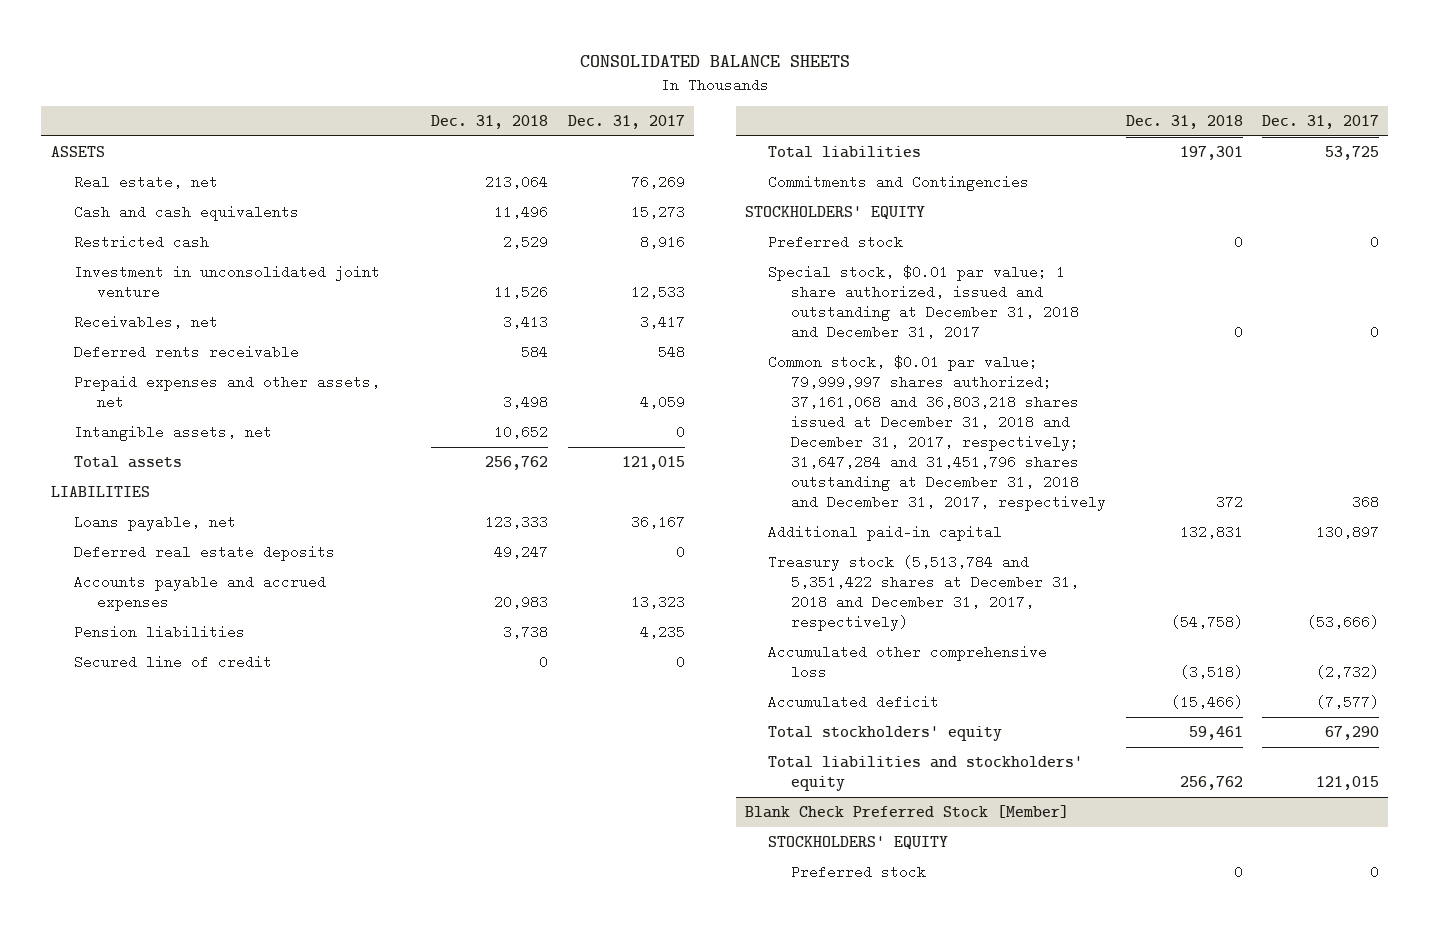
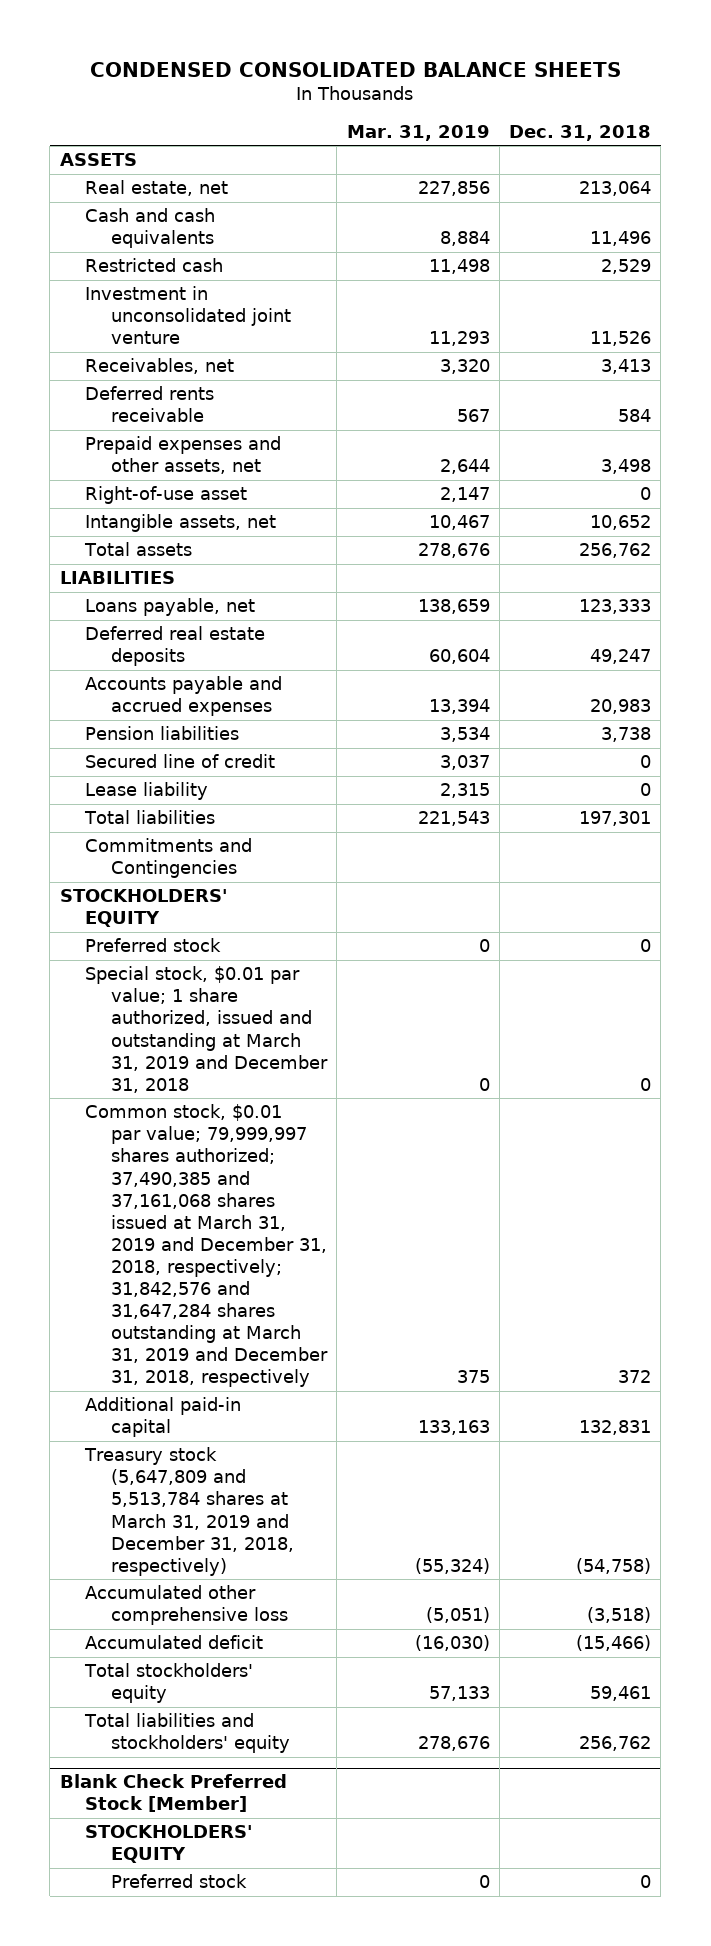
- CONSOLIDATED BALANCE SHEETS
+ CONDENSED CONSOLIDATED BALANCE SHEETS
- | Dec. 31, 2018 | Dec. 31, 2017
+ | Mar. 31, 2019 | Dec. 31, 2018
+ Right-of-use asset | 2,147 | 0
+ Lease liability | 2,315 | 0
- Special stock, $0.01 par value; 1 share authorized, issued and outstanding at December 31, 2018 and December 31, 2017 | 0 | 0
- Common stock, $0.01 par value; 79,999,997 shares authorized; 37,161,068 and 36,803,218 shares issued at December 31, 2018 and December 31, 2017, respectively; 31,647,284 and 31,451,796 shares outstanding at December 31, 2018 and December 31, 2017, respectively | 372 | 368
+ Special stock, $0.01 par value; 1 share authorized, issued and outstanding at March 31, 2019 and December 31, 2018 | 0 | 0
+ Common stock, $0.01 par value; 79,999,997 shares authorized; 37,490,385 and 37,161,068 shares issued at March 31, 2019 and December 31, 2018, respectively; 31,842,576 and 31,647,284 shares outstanding at March 31, 2019 and December 31, 2018, respectively | 375 | 372
- Treasury stock (5,513,784 and 5,351,422 shares at December 31, 2018 and December 31, 2017, respectively) | (54,758) | (53,666)
+ Treasury stock (5,647,809 and 5,513,784 shares at March 31, 2019 and December 31, 2018, respectively) | (55,324) | (54,758)

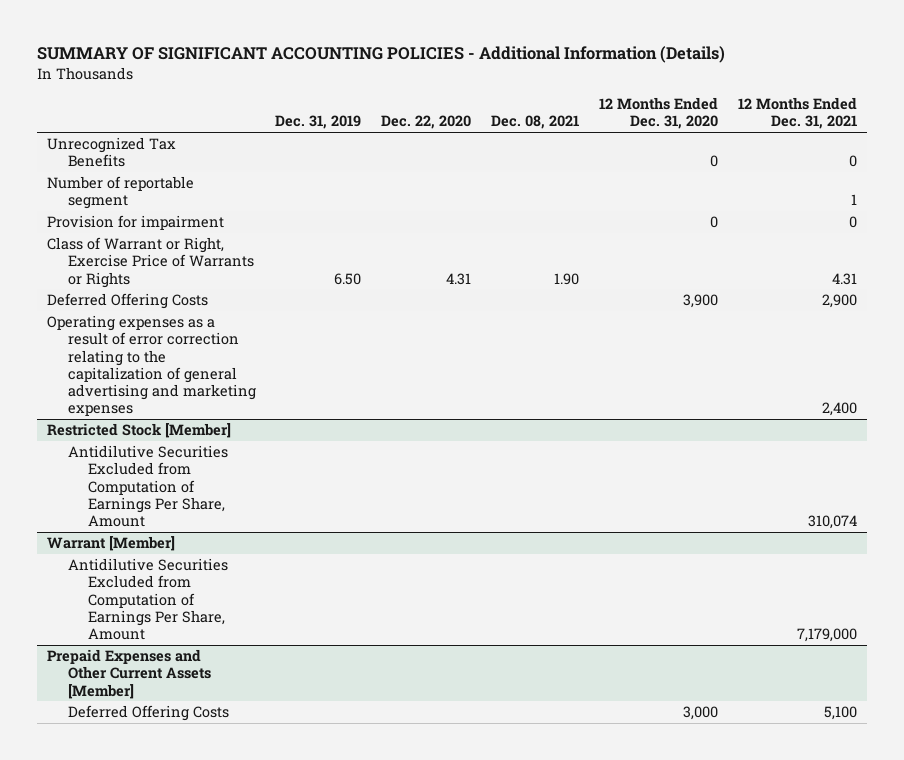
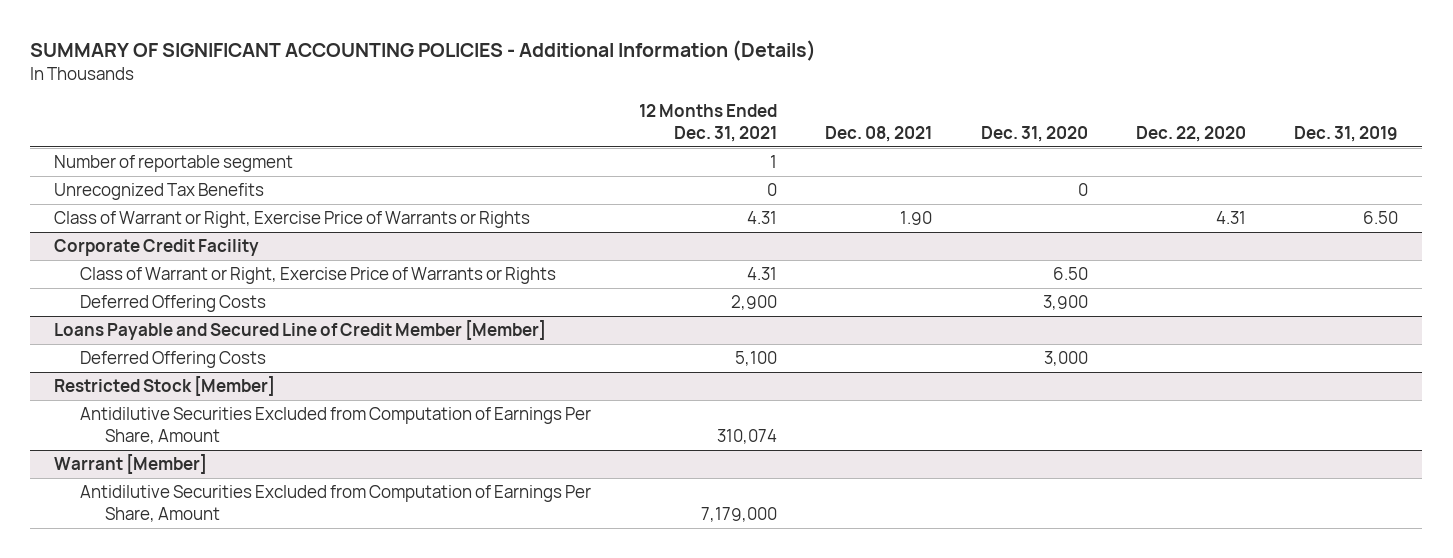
- | Dec. 31, 2019 | Dec. 22, 2020 | Dec. 08, 2021 | 12 Months Ended Dec. 31, 2020 | 12 Months Ended Dec. 31, 2021
+ | 12 Months Ended Dec. 31, 2021 | Dec. 08, 2021 | Dec. 31, 2020 | Dec. 22, 2020 | Dec. 31, 2019
- Provision for impairment | | | | 0 | 0
moved down: Unrecognized Tax Benefits | 0 | | 0 | |
+ Corporate Credit Facility
+ Class of Warrant or Right, Exercise Price of Warrants or Rights | 4.31 | | 6.50 | |
- Operating expenses as a result of error correction relating to the capitalization of general advertising and marketing expenses | | | | | 2,400
+ Loans Payable and Secured Line of Credit Member [Member]
+ Deferred Offering Costs | 5,100 | | 3,000 | |
- Prepaid Expenses and Other Current Assets [Member]
- Deferred Offering Costs | | | | 3,000 | 5,100

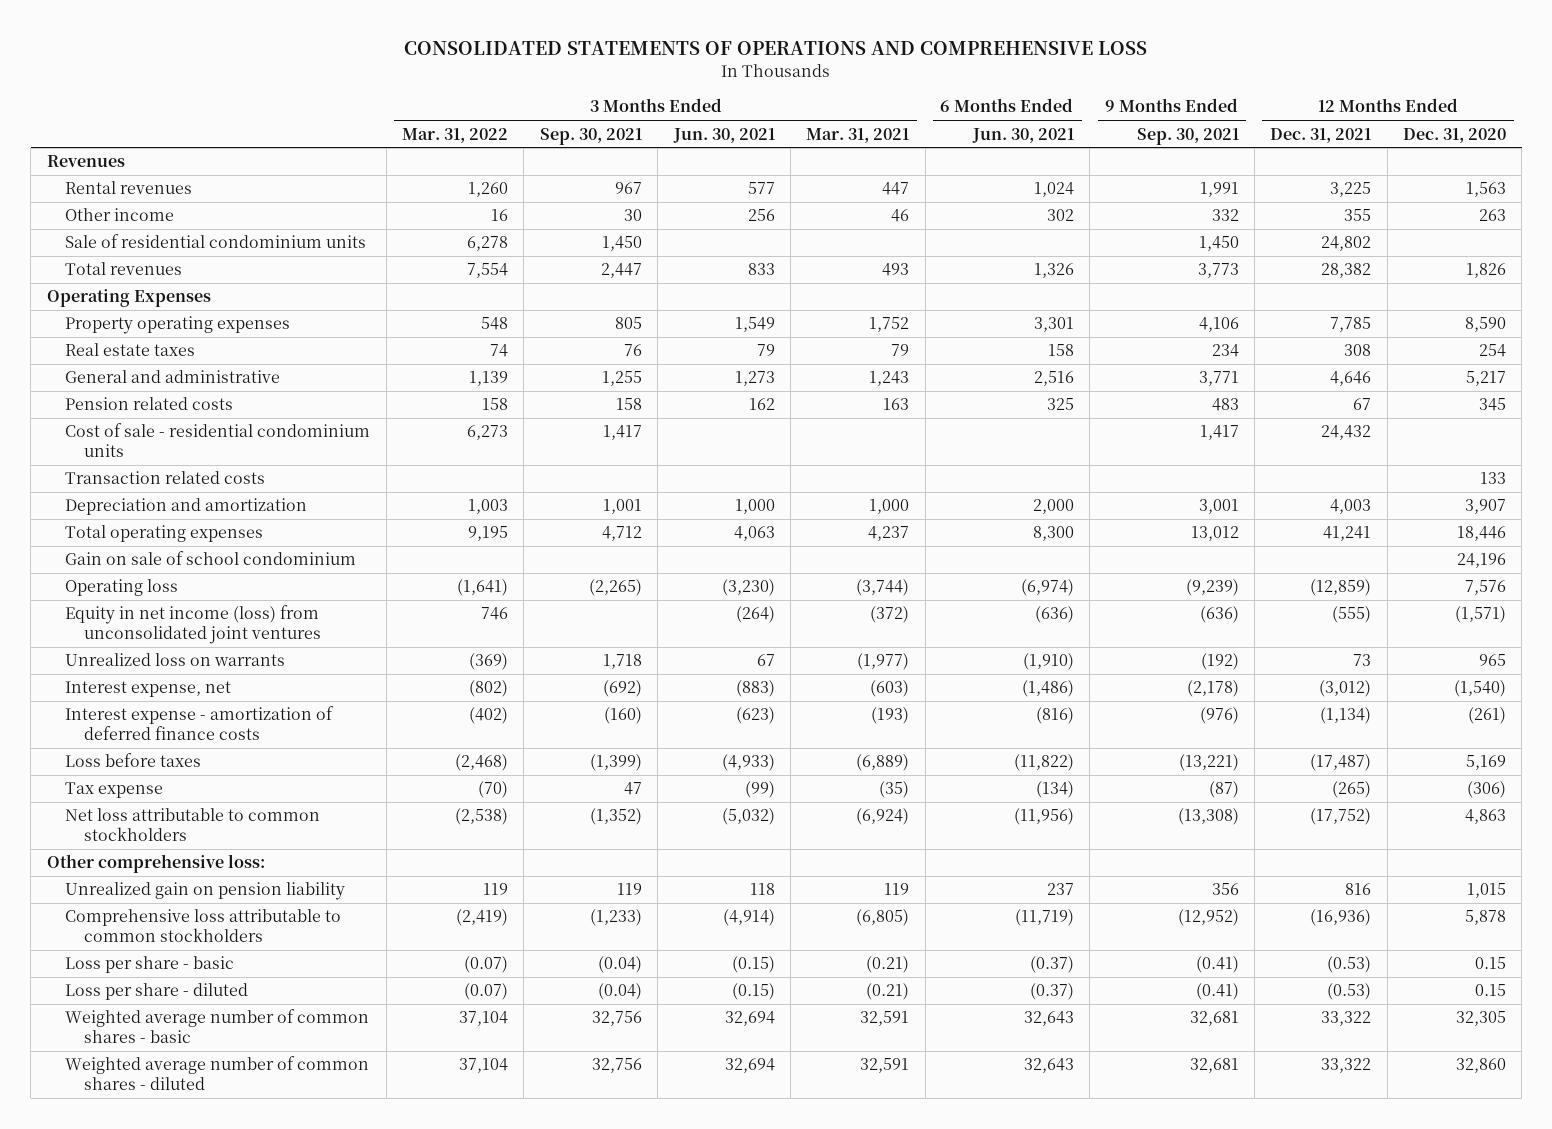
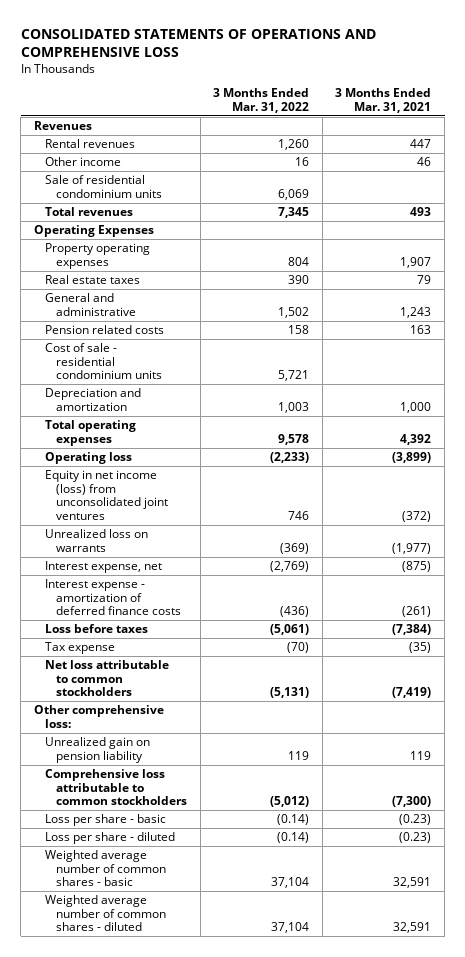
- | 3 Months Ended Mar. 31, 2022 | 3 Months Ended Sep. 30, 2021 | 3 Months Ended Jun. 30, 2021 | 3 Months Ended Mar. 31, 2021 | 6 Months Ended Jun. 30, 2021 | 9 Months Ended Sep. 30, 2021 | 12 Months Ended Dec. 31, 2021 | 12 Months Ended Dec. 31, 2020
+ | 3 Months Ended Mar. 31, 2022 | 3 Months Ended Mar. 31, 2021
- Sale of residential condominium units | 6,278 | 1,450 | | | | 1,450 | 24,802 |
- Total revenues | 7,554 | 2,447 | 833 | 493 | 1,326 | 3,773 | 28,382 | 1,826
+ Sale of residential condominium units | 6,069 |
+ Total revenues | 7,345 | 493
- Property operating expenses | 548 | 805 | 1,549 | 1,752 | 3,301 | 4,106 | 7,785 | 8,590
- Real estate taxes | 74 | 76 | 79 | 79 | 158 | 234 | 308 | 254
- General and administrative | 1,139 | 1,255 | 1,273 | 1,243 | 2,516 | 3,771 | 4,646 | 5,217
+ Property operating expenses | 804 | 1,907
+ Real estate taxes | 390 | 79
+ General and administrative | 1,502 | 1,243
- Cost of sale - residential condominium units | 6,273 | 1,417 | | | | 1,417 | 24,432 |
- Transaction related costs | | | | | | | | 133
+ Cost of sale - residential condominium units | 5,721 |
- Total operating expenses | 9,195 | 4,712 | 4,063 | 4,237 | 8,300 | 13,012 | 41,241 | 18,446
- Gain on sale of school condominium | | | | | | | | 24,196
- Operating loss | (1,641) | (2,265) | (3,230) | (3,744) | (6,974) | (9,239) | (12,859) | 7,576
+ Total operating expenses | 9,578 | 4,392
+ Operating loss | (2,233) | (3,899)
- Interest expense, net | (802) | (692) | (883) | (603) | (1,486) | (2,178) | (3,012) | (1,540)
- Interest expense - amortization of deferred finance costs | (402) | (160) | (623) | (193) | (816) | (976) | (1,134) | (261)
- Loss before taxes | (2,468) | (1,399) | (4,933) | (6,889) | (11,822) | (13,221) | (17,487) | 5,169
+ Interest expense, net | (2,769) | (875)
+ Interest expense - amortization of deferred finance costs | (436) | (261)
+ Loss before taxes | (5,061) | (7,384)
- Net loss attributable to common stockholders | (2,538) | (1,352) | (5,032) | (6,924) | (11,956) | (13,308) | (17,752) | 4,863
+ Net loss attributable to common stockholders | (5,131) | (7,419)
- Comprehensive loss attributable to common stockholders | (2,419) | (1,233) | (4,914) | (6,805) | (11,719) | (12,952) | (16,936) | 5,878
- Loss per share - basic | (0.07) | (0.04) | (0.15) | (0.21) | (0.37) | (0.41) | (0.53) | 0.15
- Loss per share - diluted | (0.07) | (0.04) | (0.15) | (0.21) | (0.37) | (0.41) | (0.53) | 0.15
+ Comprehensive loss attributable to common stockholders | (5,012) | (7,300)
+ Loss per share - basic | (0.14) | (0.23)
+ Loss per share - diluted | (0.14) | (0.23)

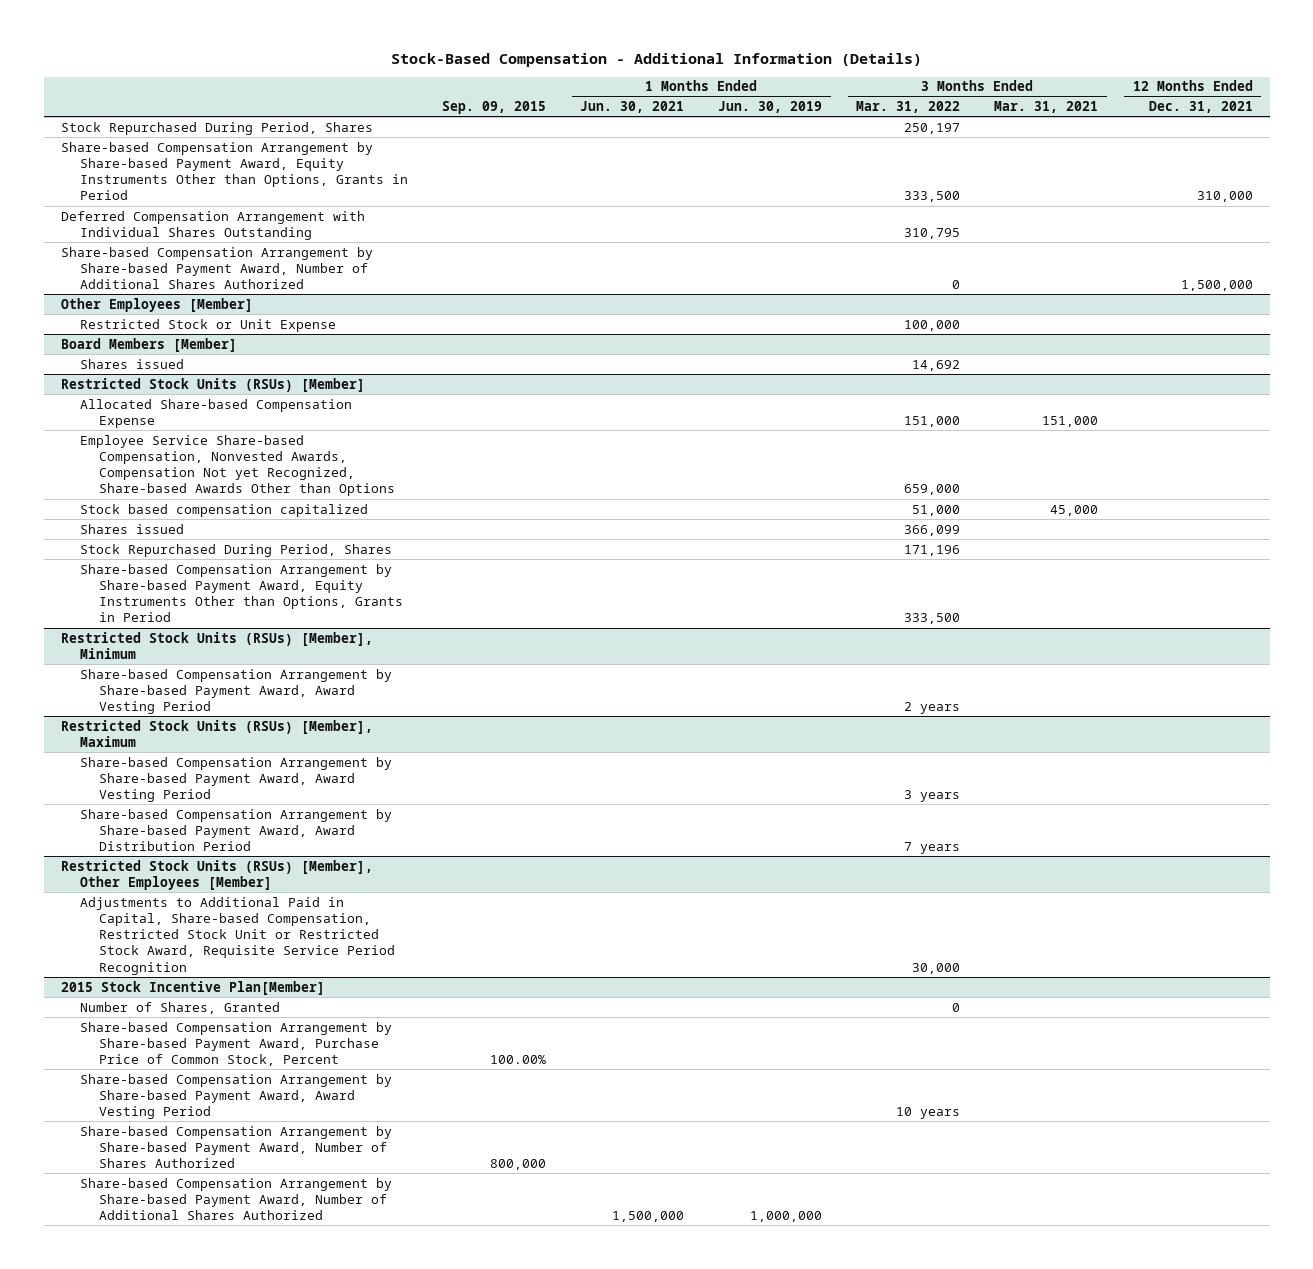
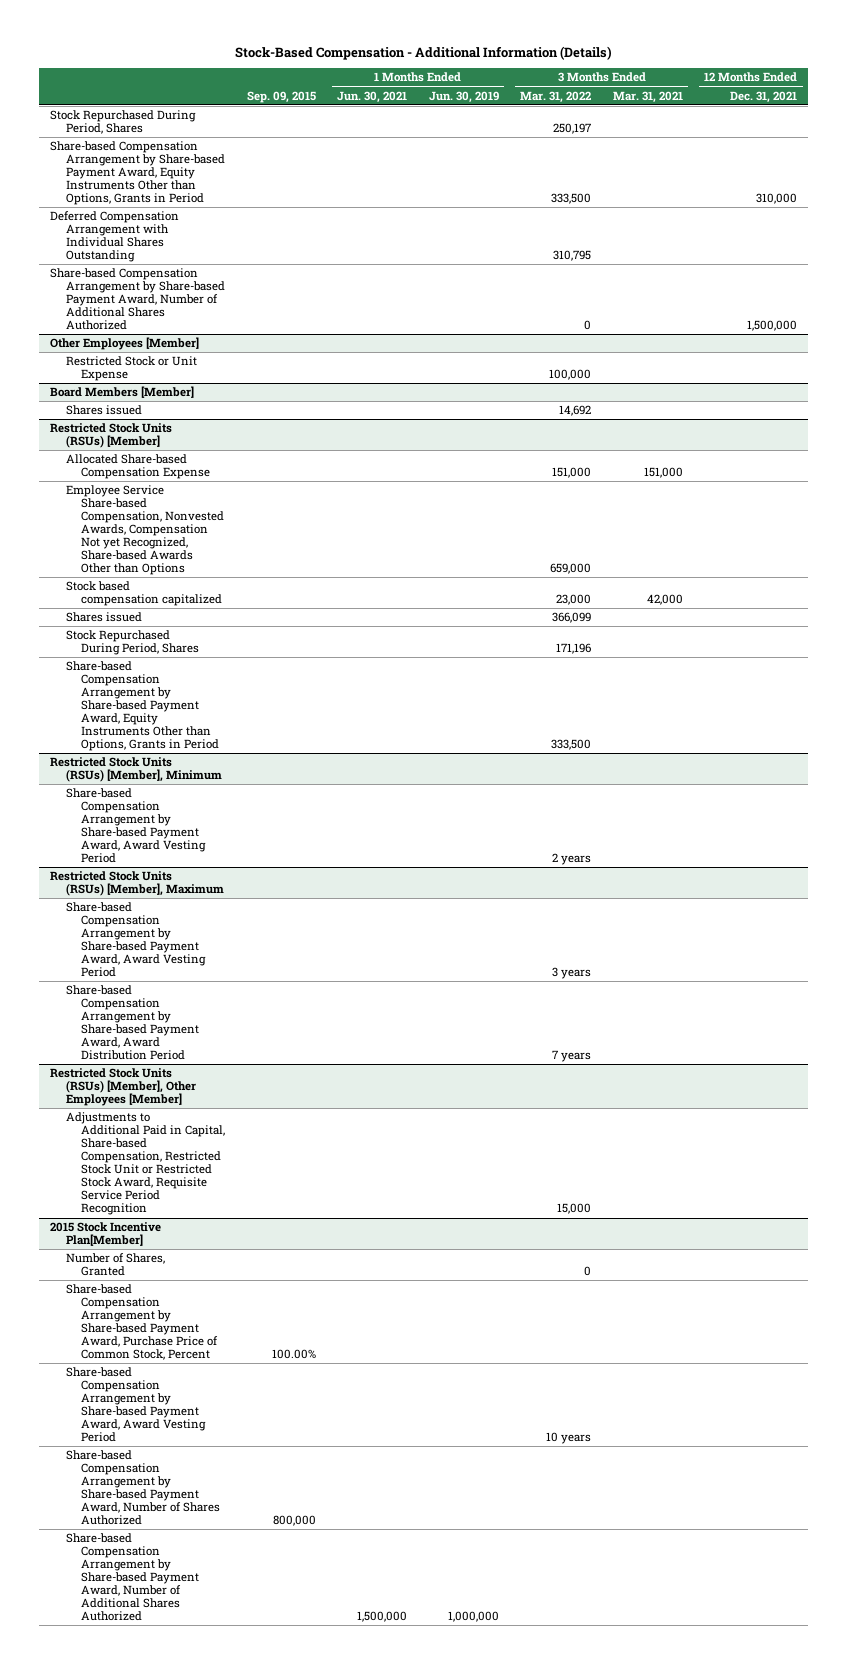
@ Restricted Stock Units (RSUs) [Member]
- Stock based compensation capitalized | | | | 51,000 | 45,000 |
+ Stock based compensation capitalized | | | | 23,000 | 42,000 |
@ Restricted Stock Units (RSUs) [Member], Other Employees [Member]
- Adjustments to Additional Paid in Capital, Share-based Compensation, Restricted Stock Unit or Restricted Stock Award, Requisite Service Period Recognition | | | | 30,000 | |
+ Adjustments to Additional Paid in Capital, Share-based Compensation, Restricted Stock Unit or Restricted Stock Award, Requisite Service Period Recognition | | | | 15,000 | |

